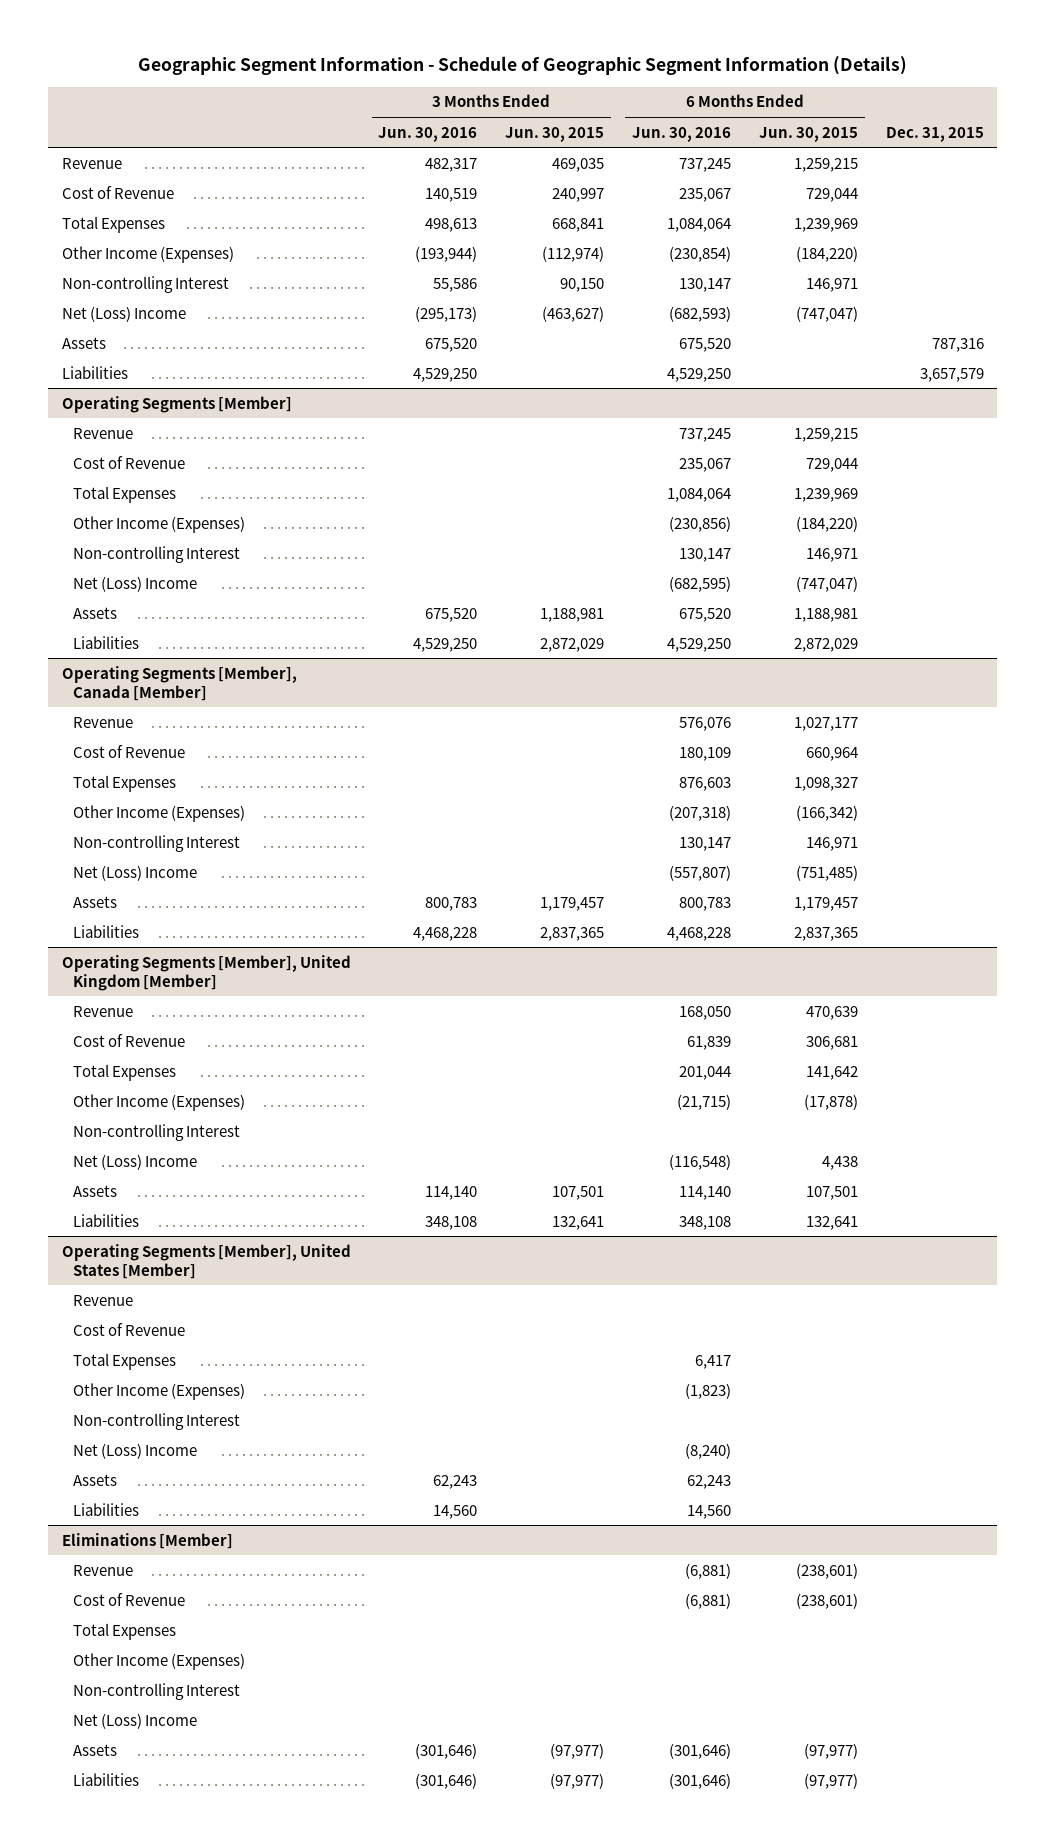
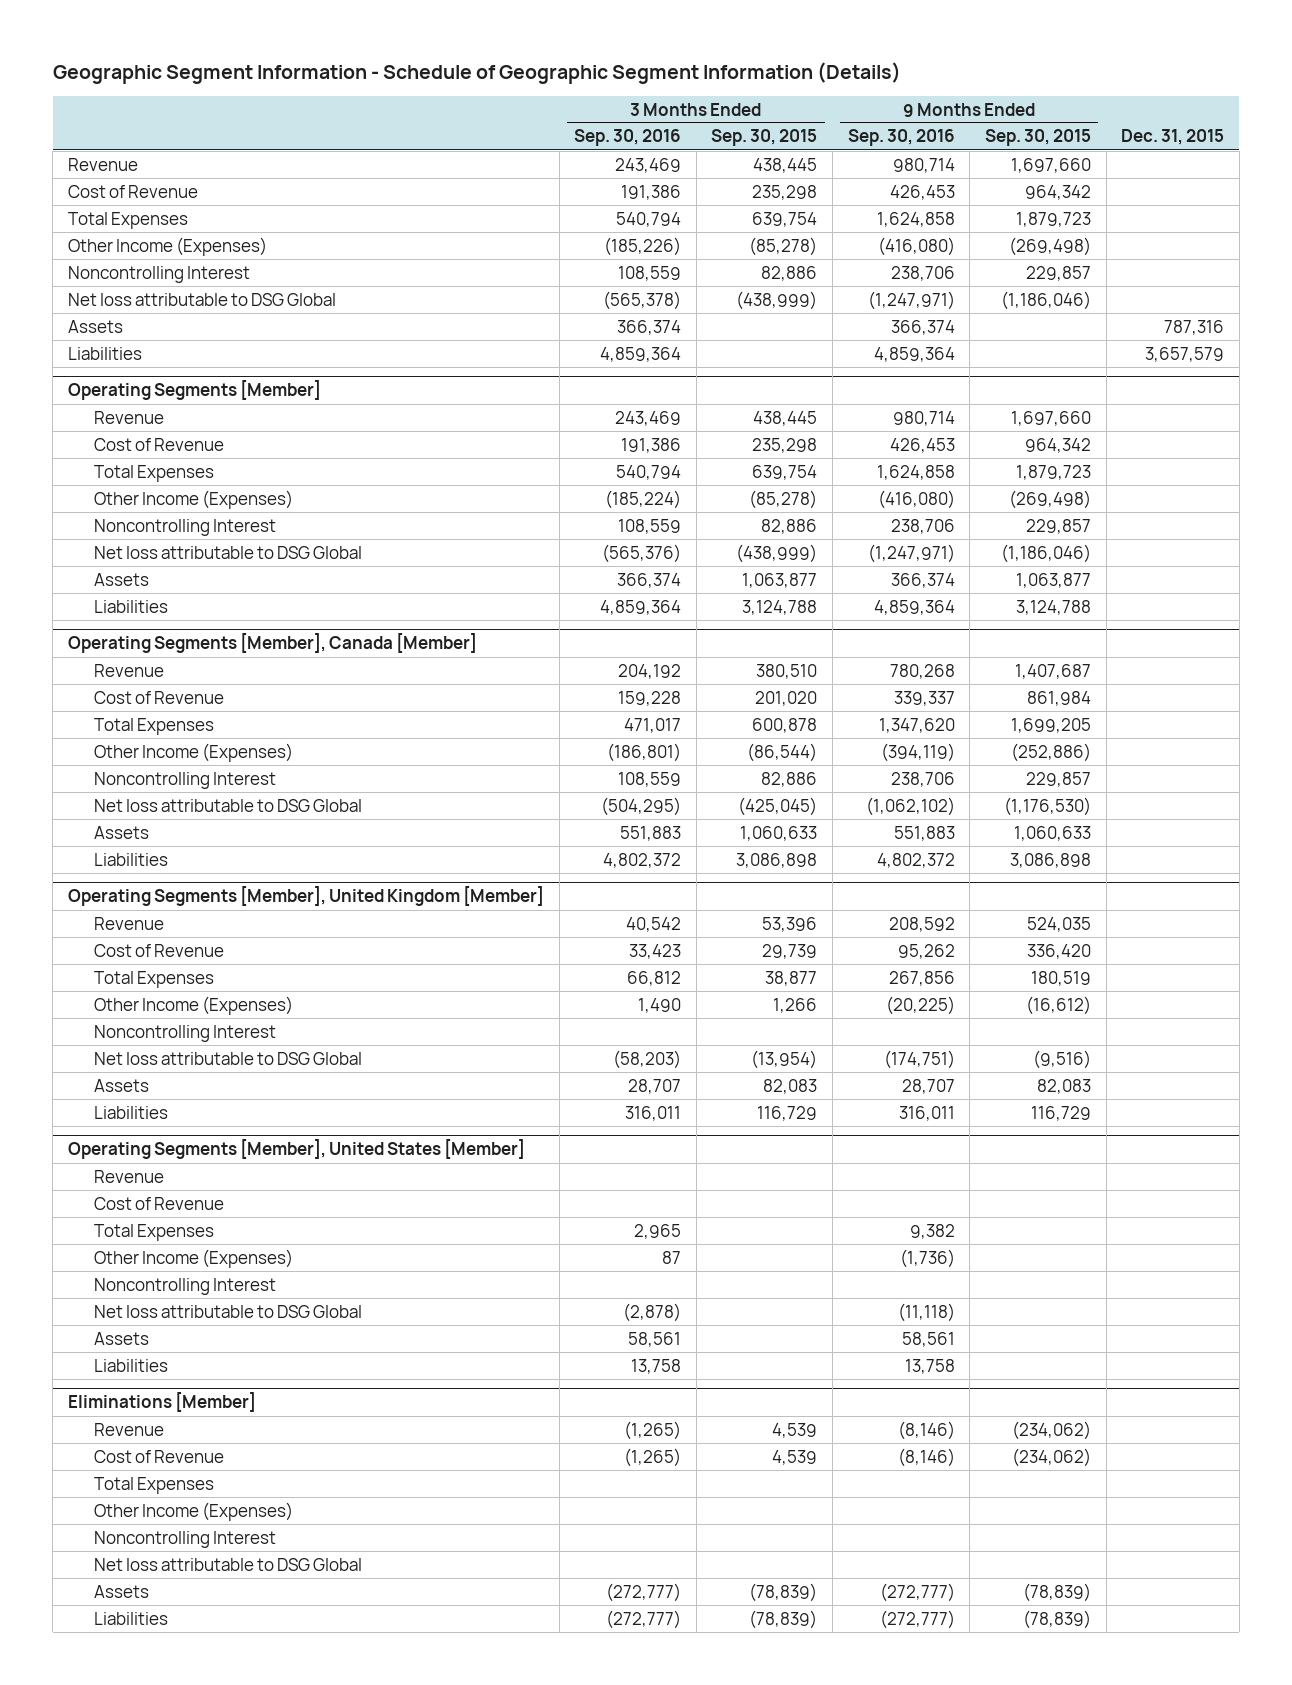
- | 3 Months Ended Jun. 30, 2016 | 3 Months Ended Jun. 30, 2015 | 6 Months Ended Jun. 30, 2016 | 6 Months Ended Jun. 30, 2015 | Dec. 31, 2015
+ | 3 Months Ended Sep. 30, 2016 | 3 Months Ended Sep. 30, 2015 | 9 Months Ended Sep. 30, 2016 | 9 Months Ended Sep. 30, 2015 | Dec. 31, 2015
- Non-controlling Interest | 55,586 | 90,150 | 130,147 | 146,971 |
- Net (Loss) Income | (295,173) | (463,627) | (682,593) | (747,047) |
+ Noncontrolling Interest | 108,559 | 82,886 | 238,706 | 229,857 |
+ Net loss attributable to DSG Global | (565,378) | (438,999) | (1,247,971) | (1,186,046) |
@ Operating Segments [Member]
- Non-controlling Interest | | | 130,147 | 146,971 |
- Net (Loss) Income | | | (682,595) | (747,047) |
+ Noncontrolling Interest | 108,559 | 82,886 | 238,706 | 229,857 |
+ Net loss attributable to DSG Global | (565,376) | (438,999) | (1,247,971) | (1,186,046) |
@ Operating Segments [Member], Canada [Member]
- Non-controlling Interest | | | 130,147 | 146,971 |
- Net (Loss) Income | | | (557,807) | (751,485) |
+ Noncontrolling Interest | 108,559 | 82,886 | 238,706 | 229,857 |
+ Net loss attributable to DSG Global | (504,295) | (425,045) | (1,062,102) | (1,176,530) |
@ Operating Segments [Member], United Kingdom [Member]
- Non-controlling Interest
- Net (Loss) Income | | | (116,548) | 4,438 |
+ Noncontrolling Interest
+ Net loss attributable to DSG Global | (58,203) | (13,954) | (174,751) | (9,516) |
@ Operating Segments [Member], United States [Member]
- Non-controlling Interest
- Net (Loss) Income | | | (8,240) | |
+ Noncontrolling Interest
+ Net loss attributable to DSG Global | (2,878) | | (11,118) | |
@ Eliminations [Member]
- Non-controlling Interest
- Net (Loss) Income
+ Noncontrolling Interest
+ Net loss attributable to DSG Global

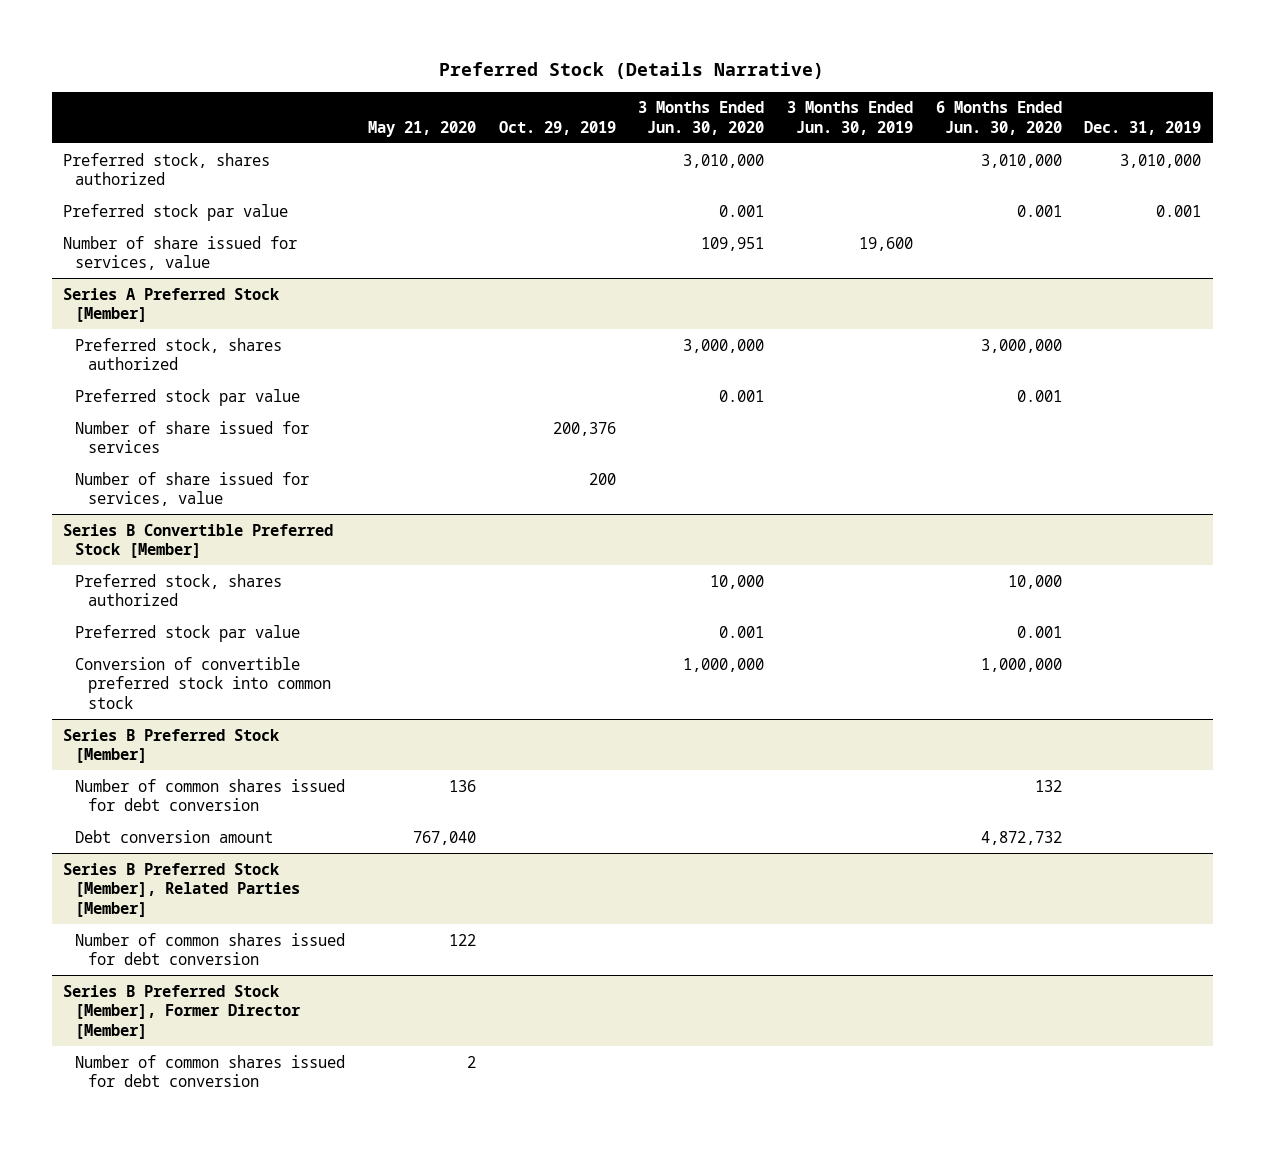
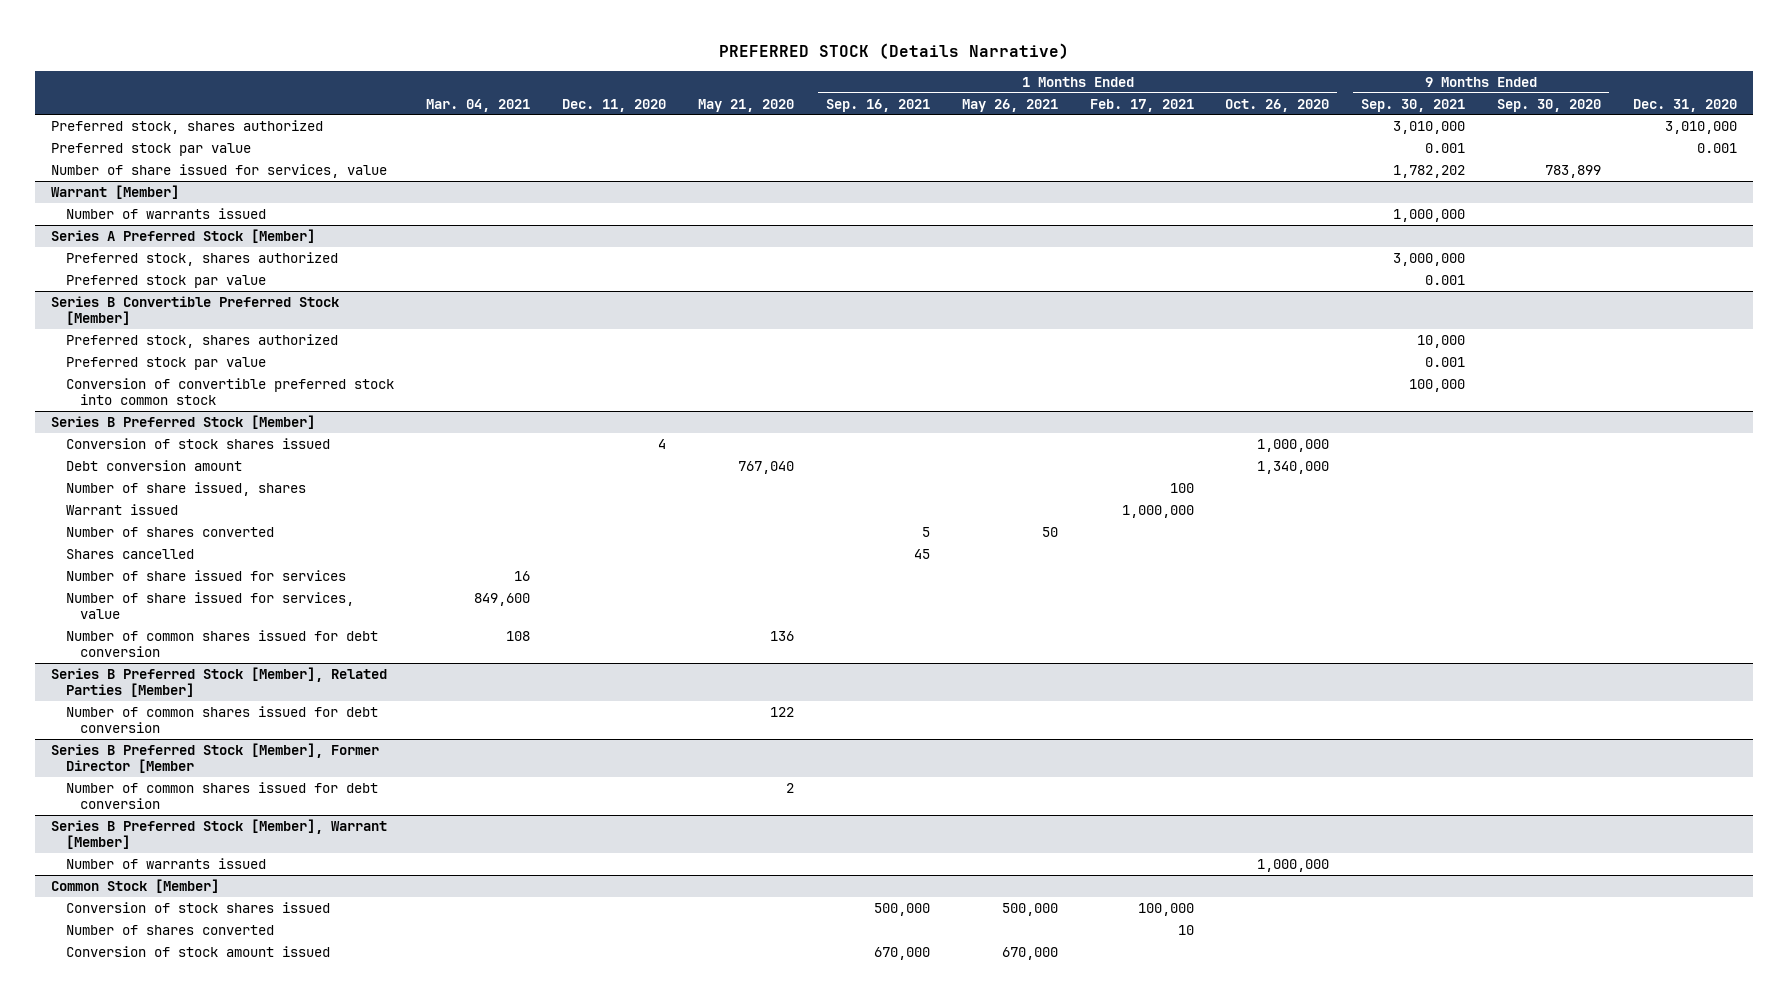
- Preferred Stock (Details Narrative)
+ PREFERRED STOCK (Details Narrative)
- | May 21, 2020 | Oct. 29, 2019 | 3 Months Ended Jun. 30, 2020 | 3 Months Ended Jun. 30, 2019 | 6 Months Ended Jun. 30, 2020 | Dec. 31, 2019
+ | Mar. 04, 2021 | Dec. 11, 2020 | May 21, 2020 | 1 Months Ended Sep. 16, 2021 | 1 Months Ended May 26, 2021 | 1 Months Ended Feb. 17, 2021 | 1 Months Ended Oct. 26, 2020 | 9 Months Ended Sep. 30, 2021 | 9 Months Ended Sep. 30, 2020 | Dec. 31, 2020
+ Warrant [Member]
+ Number of warrants issued | | | | | | | | 1,000,000 | |
@ Series A Preferred Stock [Member]
- Number of share issued for services | | 200,376 | | | |
- Number of share issued for services, value | | 200 | | | |
@ Series B Preferred Stock [Member]
+ Conversion of stock shares issued | | 4 | | | | | 1,000,000 | | |
+ Number of share issued, shares | | | | | | 100 | | | |
+ Warrant issued | | | | | | 1,000,000 | | | |
+ Number of shares converted | | | | 5 | 50 | | | | |
+ Shares cancelled | | | | 45 | | | | | |
+ Number of share issued for services | 16 | | | | | | | | |
+ Number of share issued for services, value | 849,600 | | | | | | | | |
moved down: Number of common shares issued for debt conversion | 108 | | 136 | | | | | | |
- Series B Preferred Stock [Member], Former Director [Member]
+ Series B Preferred Stock [Member], Former Director [Member
+ Series B Preferred Stock [Member], Warrant [Member]
+ Number of warrants issued | | | | | | | 1,000,000 | | |
+ Common Stock [Member]
+ Conversion of stock shares issued | | | | 500,000 | 500,000 | 100,000 | | | |
+ Number of shares converted | | | | | | 10 | | | |
+ Conversion of stock amount issued | | | | 670,000 | 670,000 | | | | |

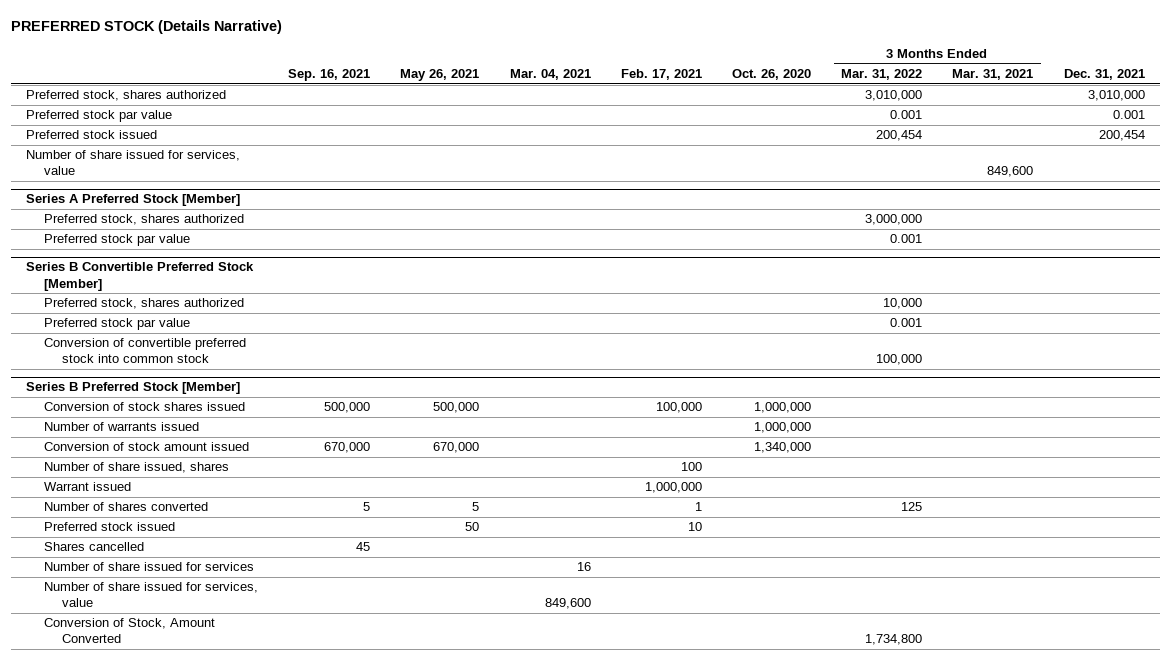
- | Mar. 04, 2021 | Dec. 11, 2020 | May 21, 2020 | 1 Months Ended Sep. 16, 2021 | 1 Months Ended May 26, 2021 | 1 Months Ended Feb. 17, 2021 | 1 Months Ended Oct. 26, 2020 | 9 Months Ended Sep. 30, 2021 | 9 Months Ended Sep. 30, 2020 | Dec. 31, 2020
+ | Sep. 16, 2021 | May 26, 2021 | Mar. 04, 2021 | Feb. 17, 2021 | Oct. 26, 2020 | 3 Months Ended Mar. 31, 2022 | 3 Months Ended Mar. 31, 2021 | Dec. 31, 2021
+ Preferred stock issued | | | | | | 200,454 | | 200,454
- Warrant [Member]
- Number of warrants issued | | | | | | | | 1,000,000 | |
@ Series B Preferred Stock [Member]
- Debt conversion amount | | | 767,040 | | | | 1,340,000 | | |
+ Number of warrants issued | | | | | 1,000,000 | | |
+ Conversion of stock amount issued | 670,000 | 670,000 | | | 1,340,000 | | |
+ Preferred stock issued | | 50 | | 10 | | | |
- Number of common shares issued for debt conversion | 108 | | 136 | | | | | | |
- Series B Preferred Stock [Member], Related Parties [Member]
- Number of common shares issued for debt conversion | | | 122 | | | | | | |
- Series B Preferred Stock [Member], Former Director [Member
- Number of common shares issued for debt conversion | | | 2 | | | | | | |
- Series B Preferred Stock [Member], Warrant [Member]
- Number of warrants issued | | | | | | | 1,000,000 | | |
- Common Stock [Member]
- Conversion of stock shares issued | | | | 500,000 | 500,000 | 100,000 | | | |
- Number of shares converted | | | | | | 10 | | | |
- Conversion of stock amount issued | | | | 670,000 | 670,000 | | | | |
@ Series B Preferred Stock [Member]
+ Conversion of Stock, Amount Converted | | | | | | 1,734,800 | |

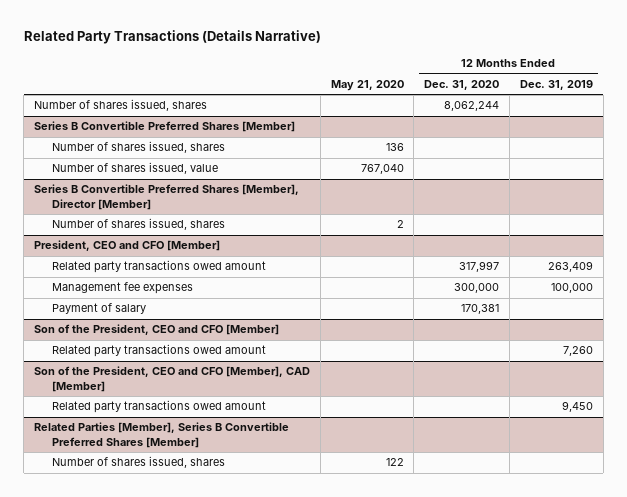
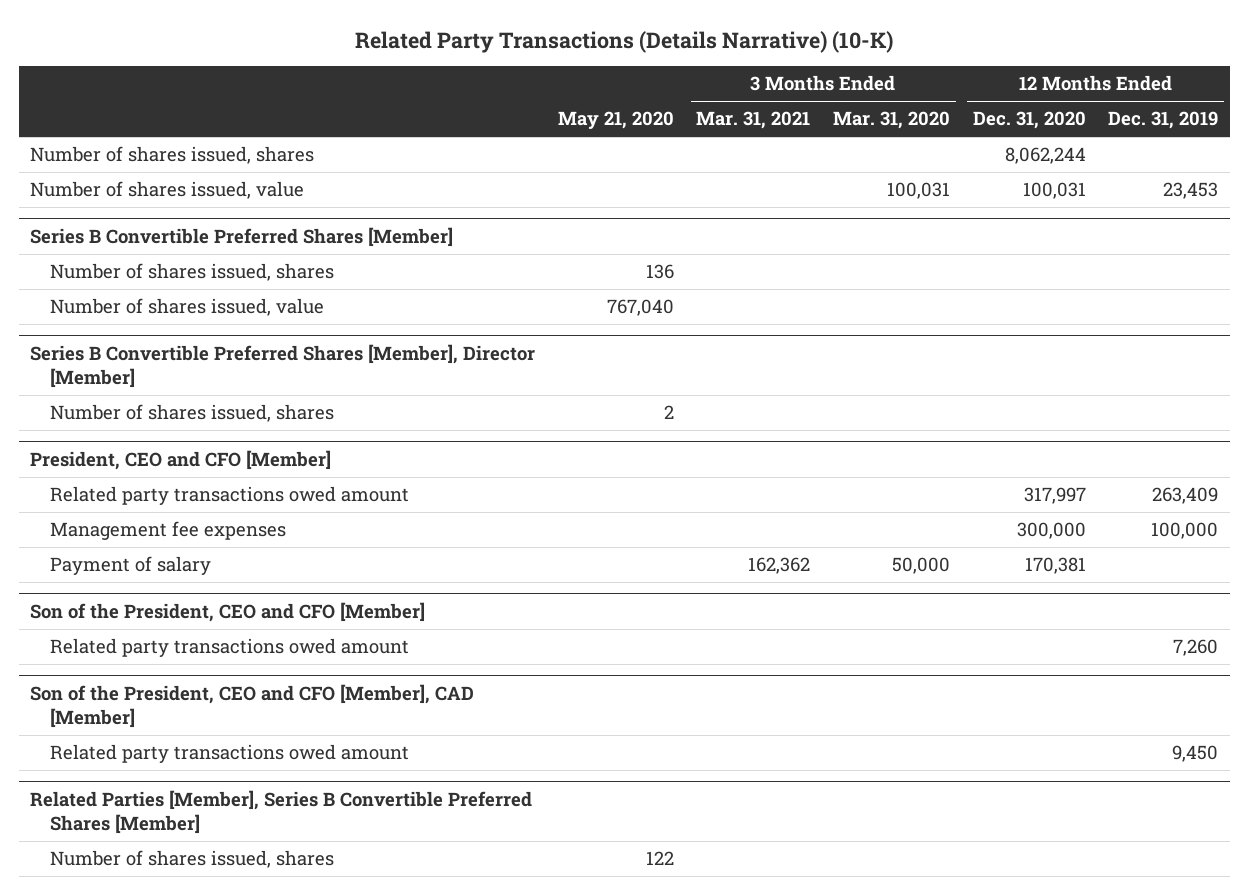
- Related Party Transactions (Details Narrative)
+ Related Party Transactions (Details Narrative) (10-K)
- | May 21, 2020 | 12 Months Ended Dec. 31, 2020 | 12 Months Ended Dec. 31, 2019
+ | May 21, 2020 | 3 Months Ended Mar. 31, 2021 | 3 Months Ended Mar. 31, 2020 | 12 Months Ended Dec. 31, 2020 | 12 Months Ended Dec. 31, 2019
+ Number of shares issued, value | | | 100,031 | 100,031 | 23,453

